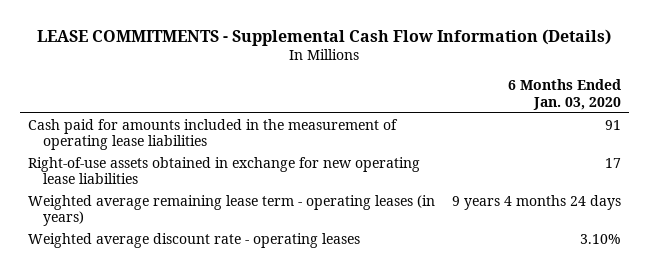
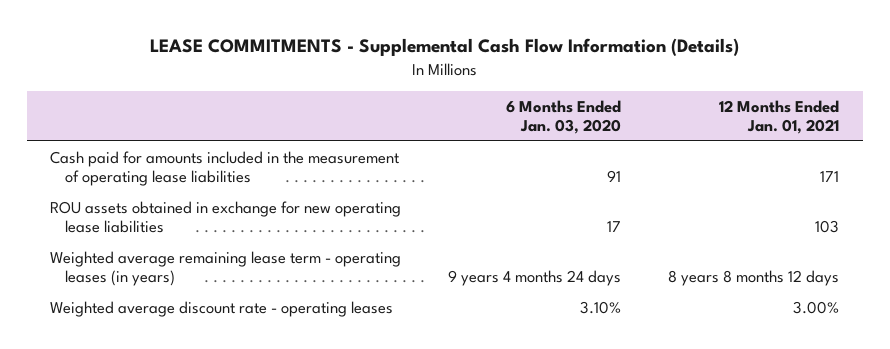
- | 6 Months Ended Jan. 03, 2020
+ | 6 Months Ended Jan. 03, 2020 | 12 Months Ended Jan. 01, 2021
- Right-of-use assets obtained in exchange for new operating lease liabilities | 17
+ ROU assets obtained in exchange for new operating lease liabilities | 17 | 103

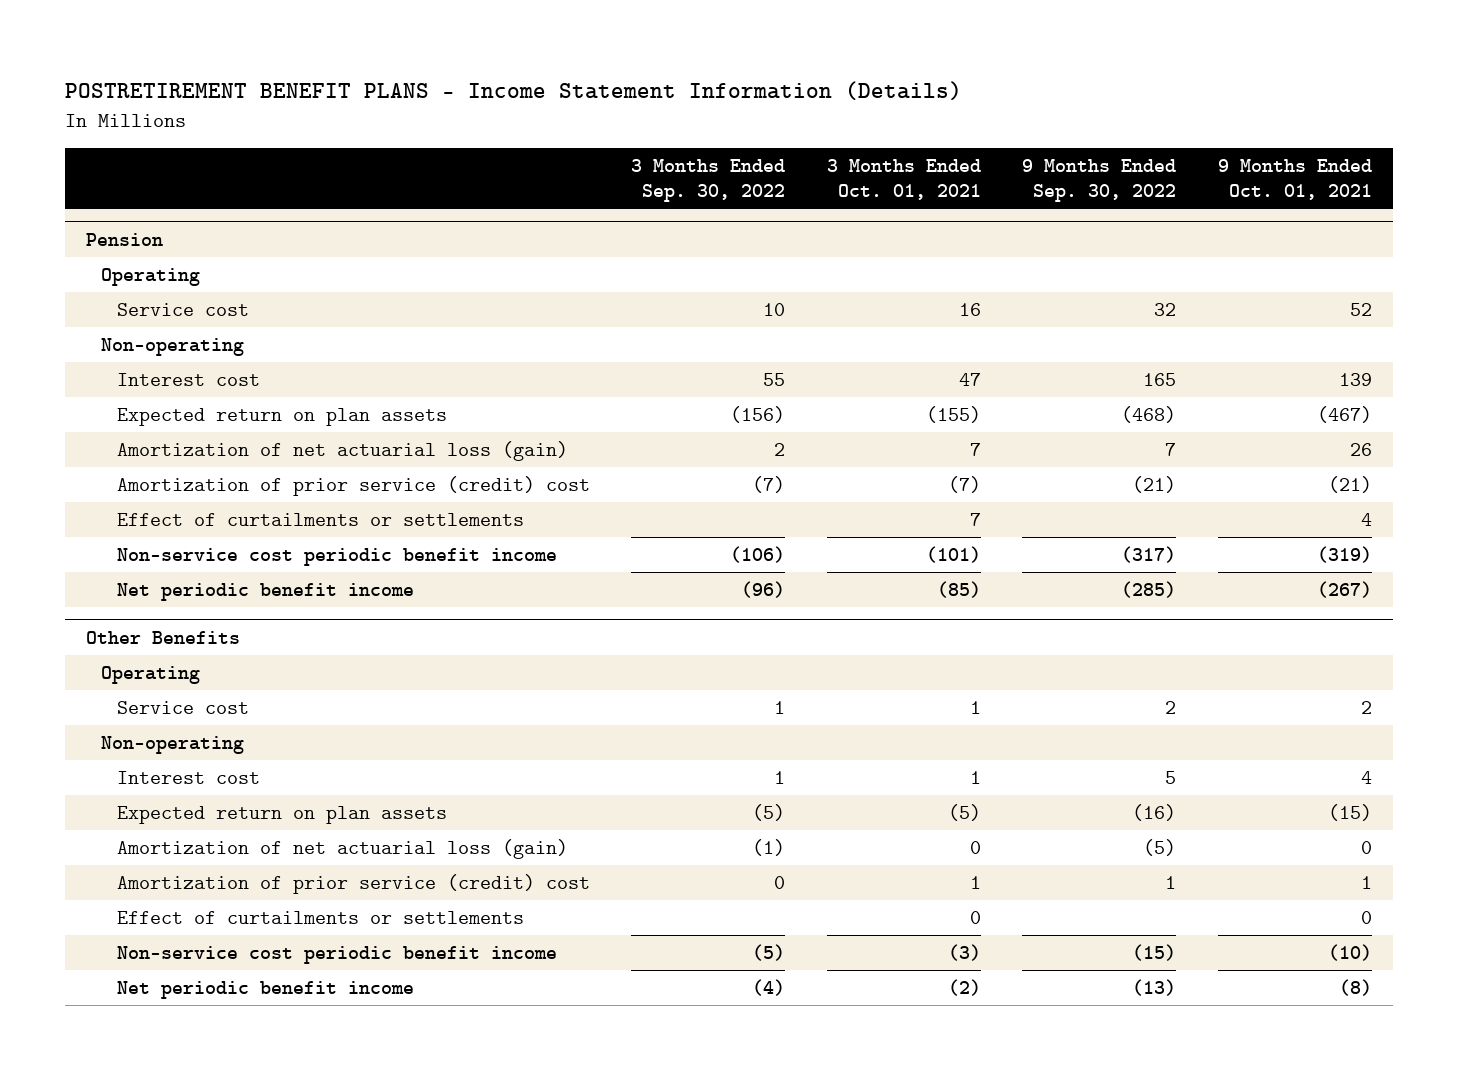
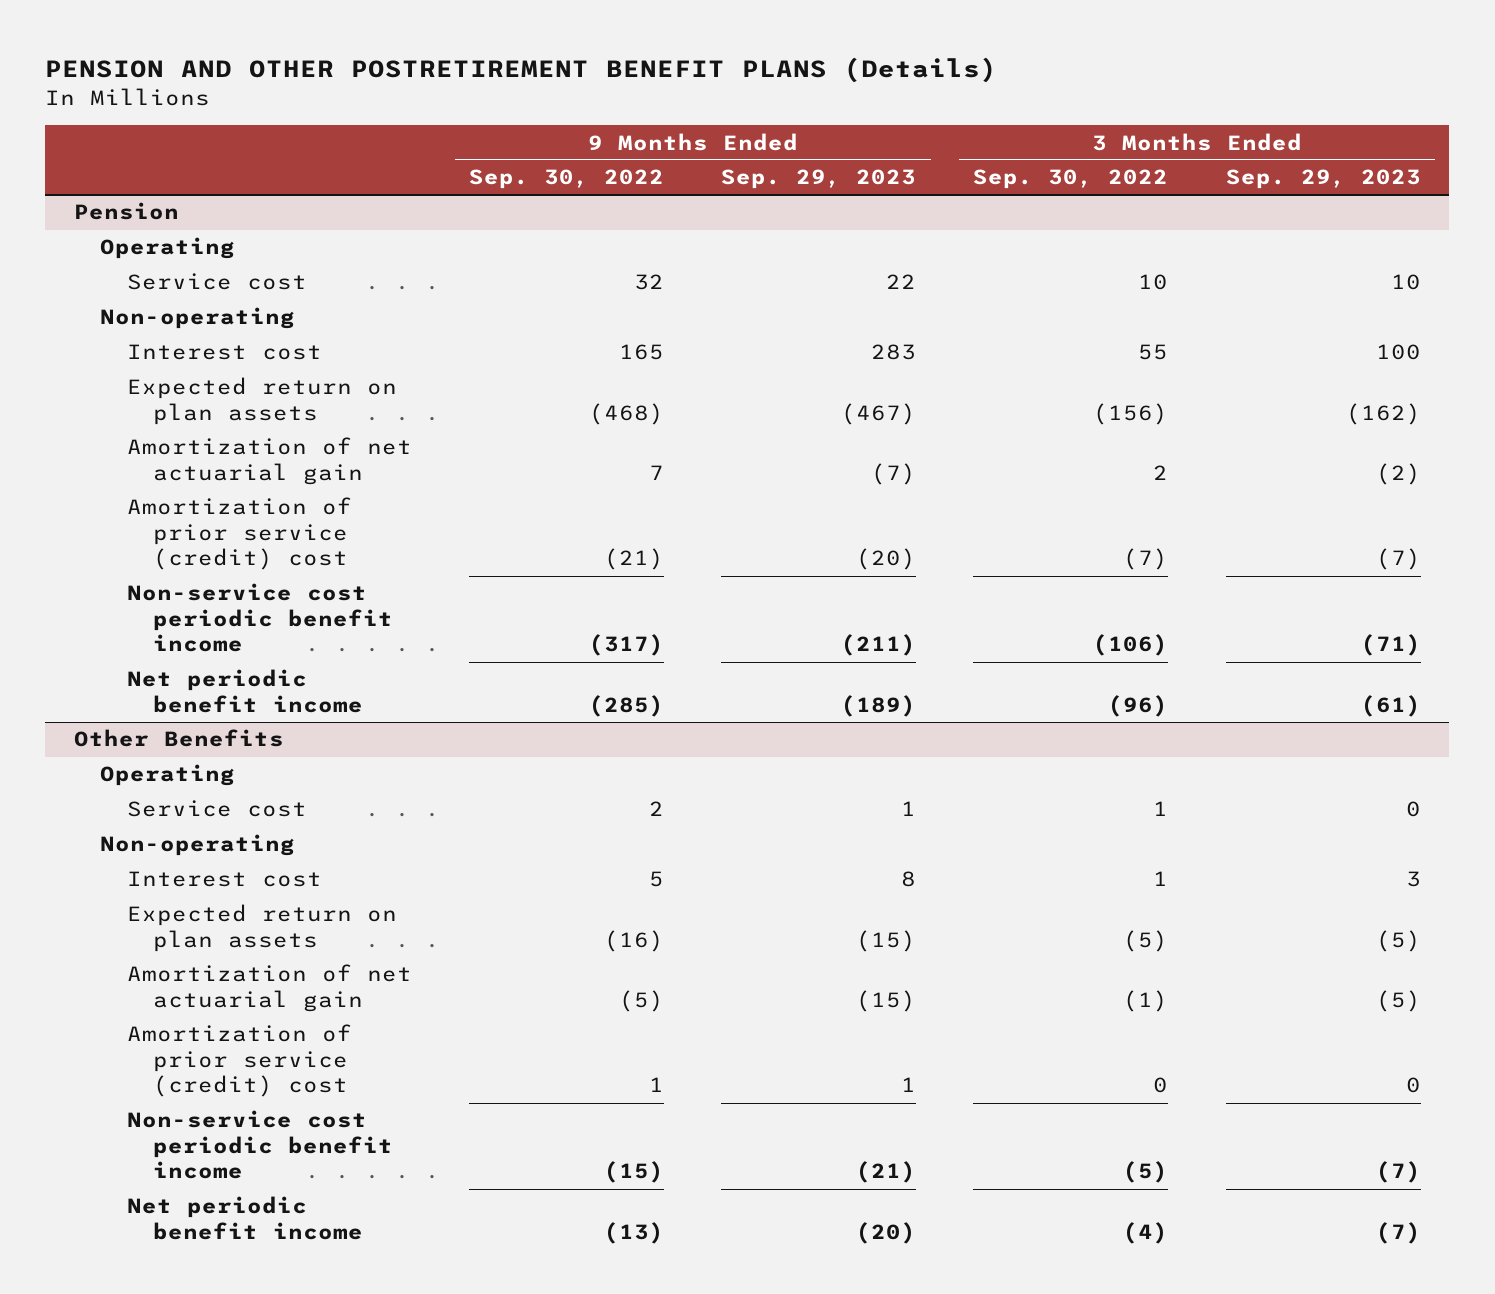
- POSTRETIREMENT BENEFIT PLANS - Income Statement Information (Details)
+ PENSION AND OTHER POSTRETIREMENT BENEFIT PLANS (Details)
- | 3 Months Ended Sep. 30, 2022 | 3 Months Ended Oct. 01, 2021 | 9 Months Ended Sep. 30, 2022 | 9 Months Ended Oct. 01, 2021
+ | 9 Months Ended Sep. 30, 2022 | 9 Months Ended Sep. 29, 2023 | 3 Months Ended Sep. 30, 2022 | 3 Months Ended Sep. 29, 2023
@ Pension
- Amortization of net actuarial loss (gain) | 2 | 7 | 7 | 26
+ Amortization of net actuarial gain | 7 | (7) | 2 | (2)
- Effect of curtailments or settlements | | 7 | | 4
@ Other Benefits
- Amortization of net actuarial loss (gain) | (1) | 0 | (5) | 0
+ Amortization of net actuarial gain | (5) | (15) | (1) | (5)
- Effect of curtailments or settlements | | 0 | | 0

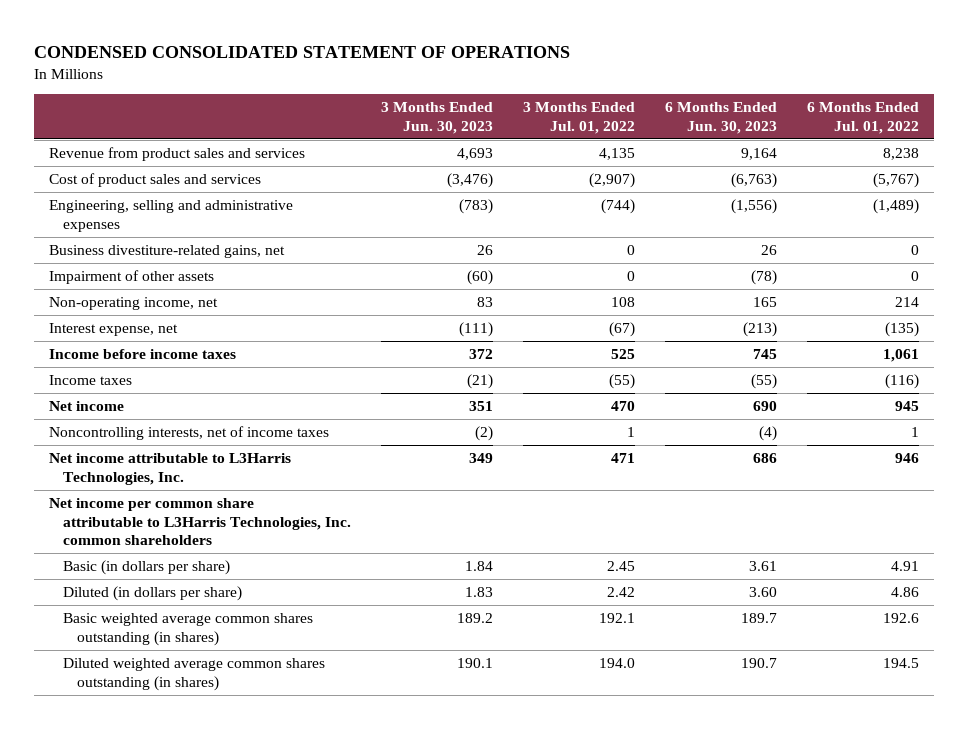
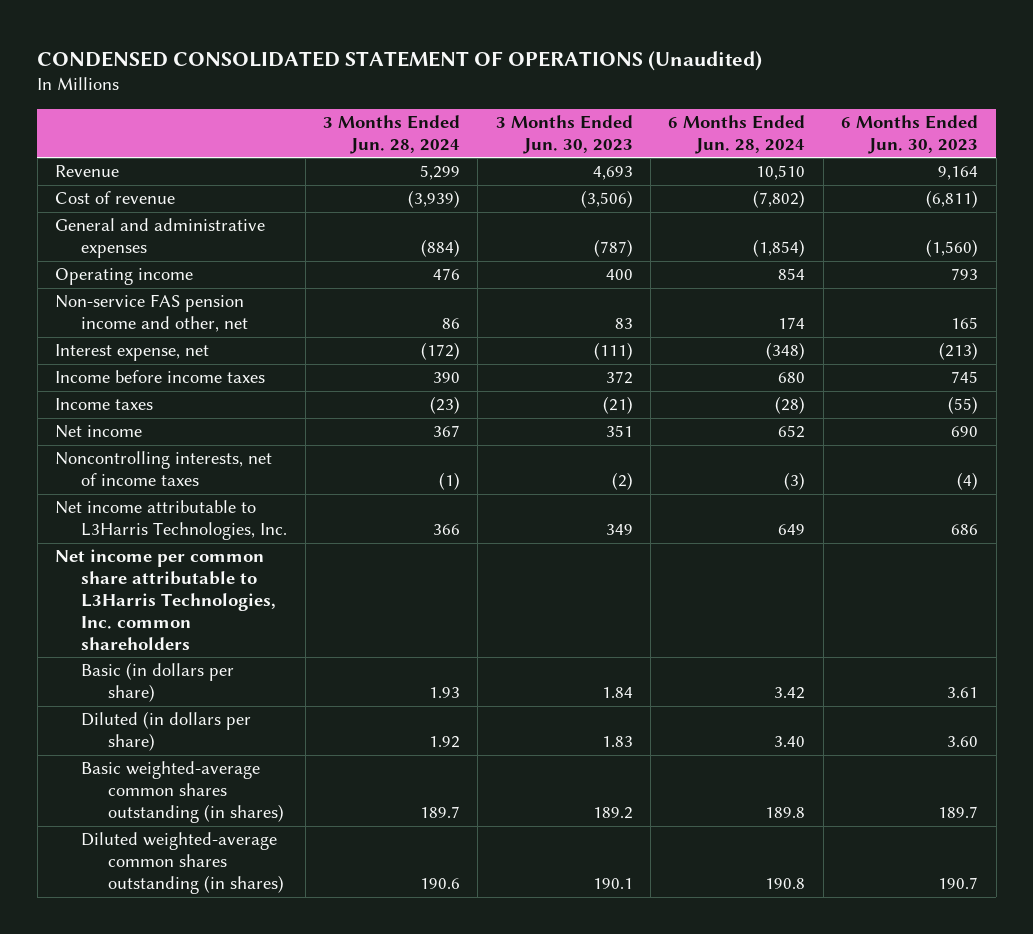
- CONDENSED CONSOLIDATED STATEMENT OF OPERATIONS
+ CONDENSED CONSOLIDATED STATEMENT OF OPERATIONS (Unaudited)
- | 3 Months Ended Jun. 30, 2023 | 3 Months Ended Jul. 01, 2022 | 6 Months Ended Jun. 30, 2023 | 6 Months Ended Jul. 01, 2022
+ | 3 Months Ended Jun. 28, 2024 | 3 Months Ended Jun. 30, 2023 | 6 Months Ended Jun. 28, 2024 | 6 Months Ended Jun. 30, 2023
- Revenue from product sales and services | 4,693 | 4,135 | 9,164 | 8,238
- Cost of product sales and services | (3,476) | (2,907) | (6,763) | (5,767)
- Engineering, selling and administrative expenses | (783) | (744) | (1,556) | (1,489)
- Business divestiture-related gains, net | 26 | 0 | 26 | 0
- Impairment of other assets | (60) | 0 | (78) | 0
- Non-operating income, net | 83 | 108 | 165 | 214
+ Revenue | 5,299 | 4,693 | 10,510 | 9,164
+ Cost of revenue | (3,939) | (3,506) | (7,802) | (6,811)
+ General and administrative expenses | (884) | (787) | (1,854) | (1,560)
+ Operating income | 476 | 400 | 854 | 793
+ Non-service FAS pension income and other, net | 86 | 83 | 174 | 165
- Basic weighted average common shares outstanding (in shares) | 189.2 | 192.1 | 189.7 | 192.6
- Diluted weighted average common shares outstanding (in shares) | 190.1 | 194.0 | 190.7 | 194.5
+ Basic weighted-average common shares outstanding (in shares) | 189.7 | 189.2 | 189.8 | 189.7
+ Diluted weighted-average common shares outstanding (in shares) | 190.6 | 190.1 | 190.8 | 190.7

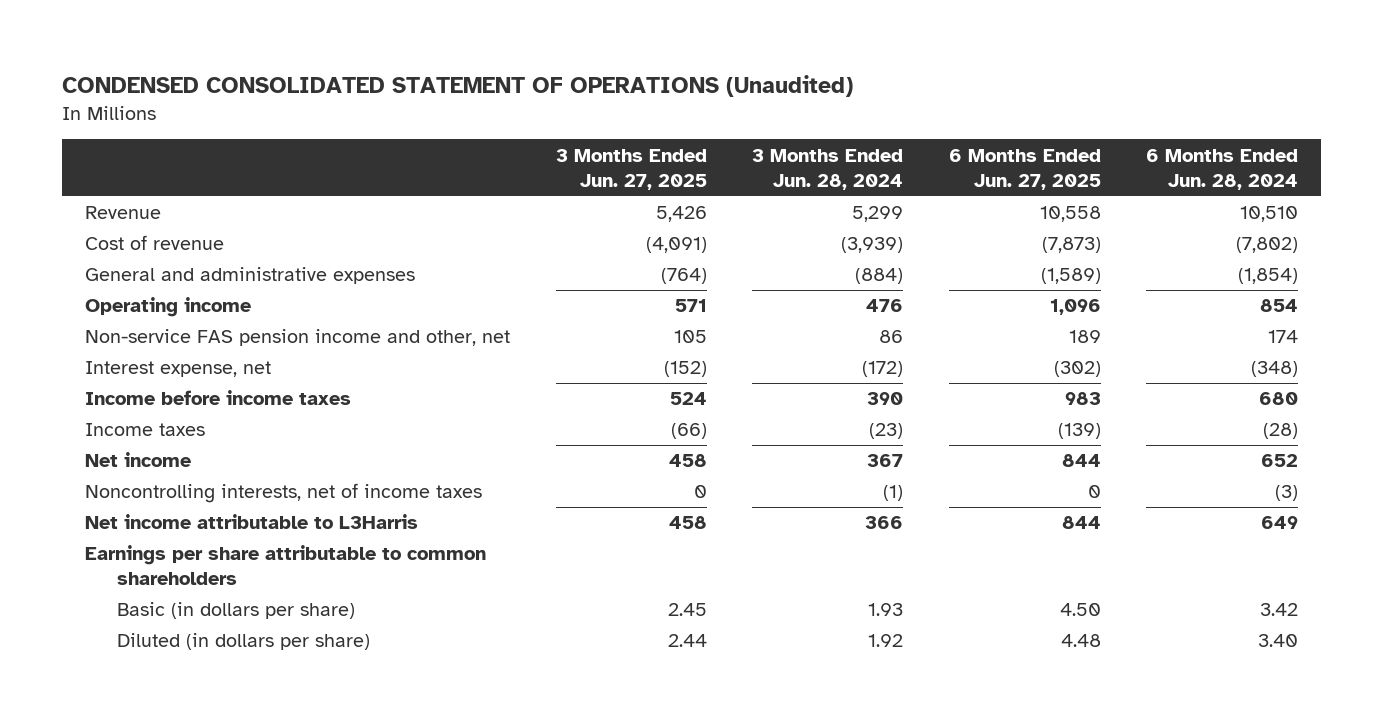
- | 3 Months Ended Jun. 28, 2024 | 3 Months Ended Jun. 30, 2023 | 6 Months Ended Jun. 28, 2024 | 6 Months Ended Jun. 30, 2023
+ | 3 Months Ended Jun. 27, 2025 | 3 Months Ended Jun. 28, 2024 | 6 Months Ended Jun. 27, 2025 | 6 Months Ended Jun. 28, 2024
- Net income attributable to L3Harris Technologies, Inc. | 366 | 349 | 649 | 686
- Net income per common share attributable to L3Harris Technologies, Inc. common shareholders
+ Net income attributable to L3Harris | 458 | 366 | 844 | 649
+ Earnings per share attributable to common shareholders
- Basic weighted-average common shares outstanding (in shares) | 189.7 | 189.2 | 189.8 | 189.7
- Diluted weighted-average common shares outstanding (in shares) | 190.6 | 190.1 | 190.8 | 190.7

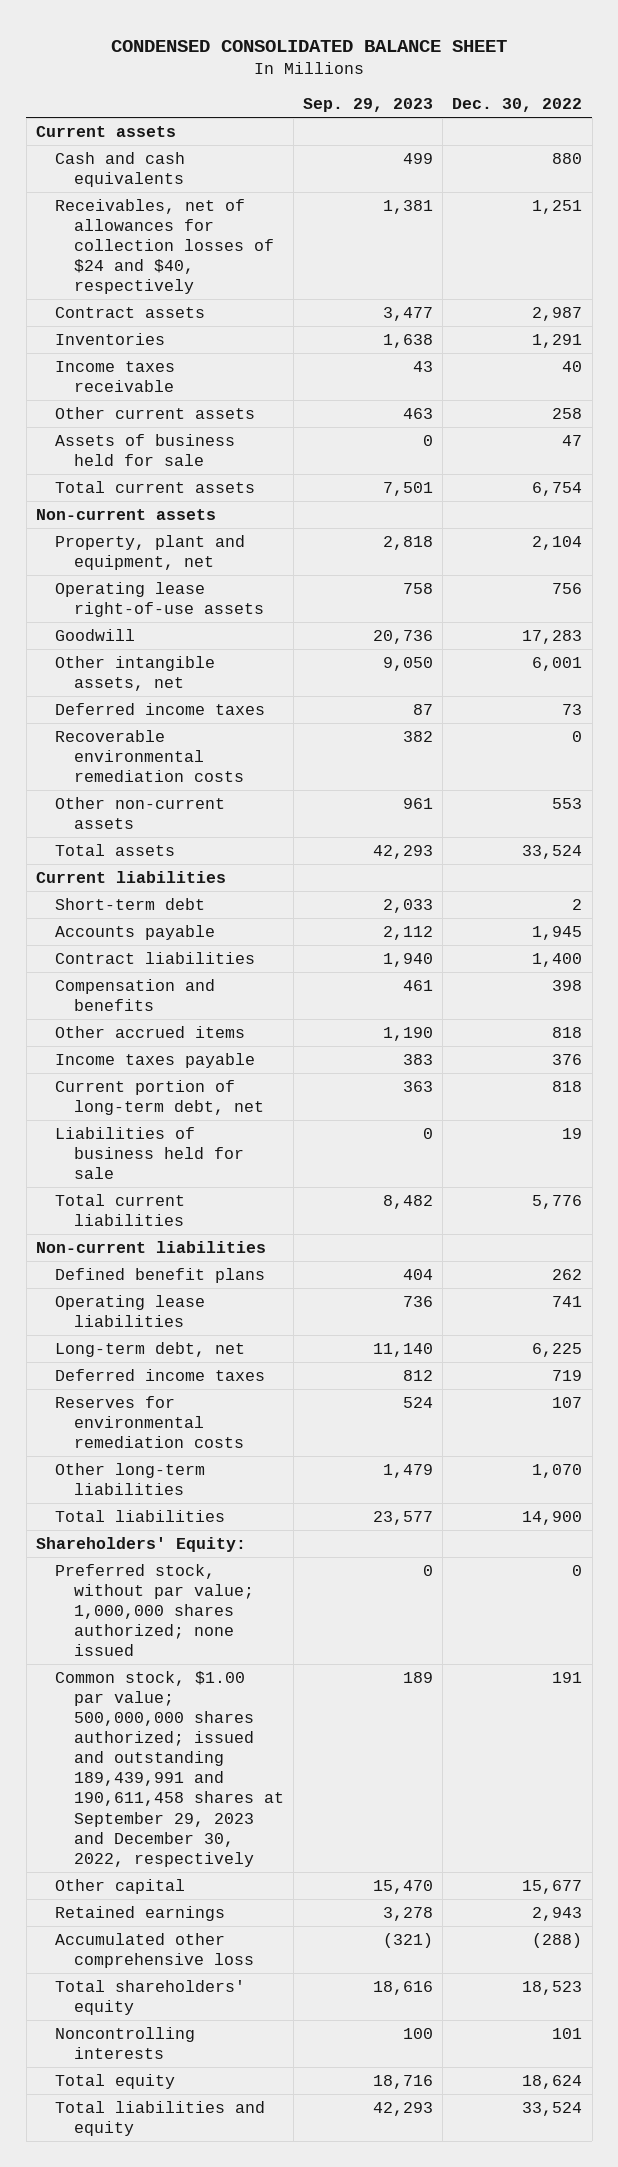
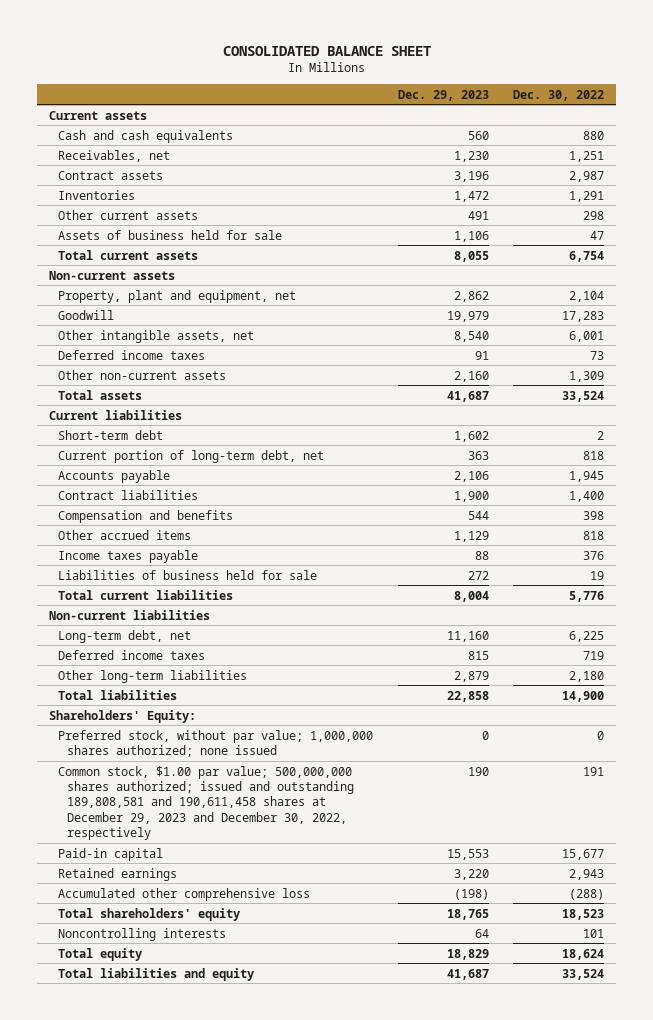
- CONDENSED CONSOLIDATED BALANCE SHEET
+ CONSOLIDATED BALANCE SHEET
- | Sep. 29, 2023 | Dec. 30, 2022
+ | Dec. 29, 2023 | Dec. 30, 2022
- Receivables, net of allowances for collection losses of $24 and $40, respectively | 1,381 | 1,251
+ Receivables, net | 1,230 | 1,251
- Income taxes receivable | 43 | 40
- Other current assets | 463 | 258
+ Other current assets | 491 | 298
- Operating lease right-of-use assets | 758 | 756
- Recoverable environmental remediation costs | 382 | 0
- Other non-current assets | 961 | 553
+ Other non-current assets | 2,160 | 1,309
moved up: Current portion of long-term debt, net | 363 | 818
- Defined benefit plans | 404 | 262
- Operating lease liabilities | 736 | 741
- Reserves for environmental remediation costs | 524 | 107
- Other long-term liabilities | 1,479 | 1,070
+ Other long-term liabilities | 2,879 | 2,180
- Common stock, $1.00 par value; 500,000,000 shares authorized; issued and outstanding 189,439,991 and 190,611,458 shares at September 29, 2023 and December 30, 2022, respectively | 189 | 191
- Other capital | 15,470 | 15,677
+ Common stock, $1.00 par value; 500,000,000 shares authorized; issued and outstanding 189,808,581 and 190,611,458 shares at December 29, 2023 and December 30, 2022, respectively | 190 | 191
+ Paid-in capital | 15,553 | 15,677

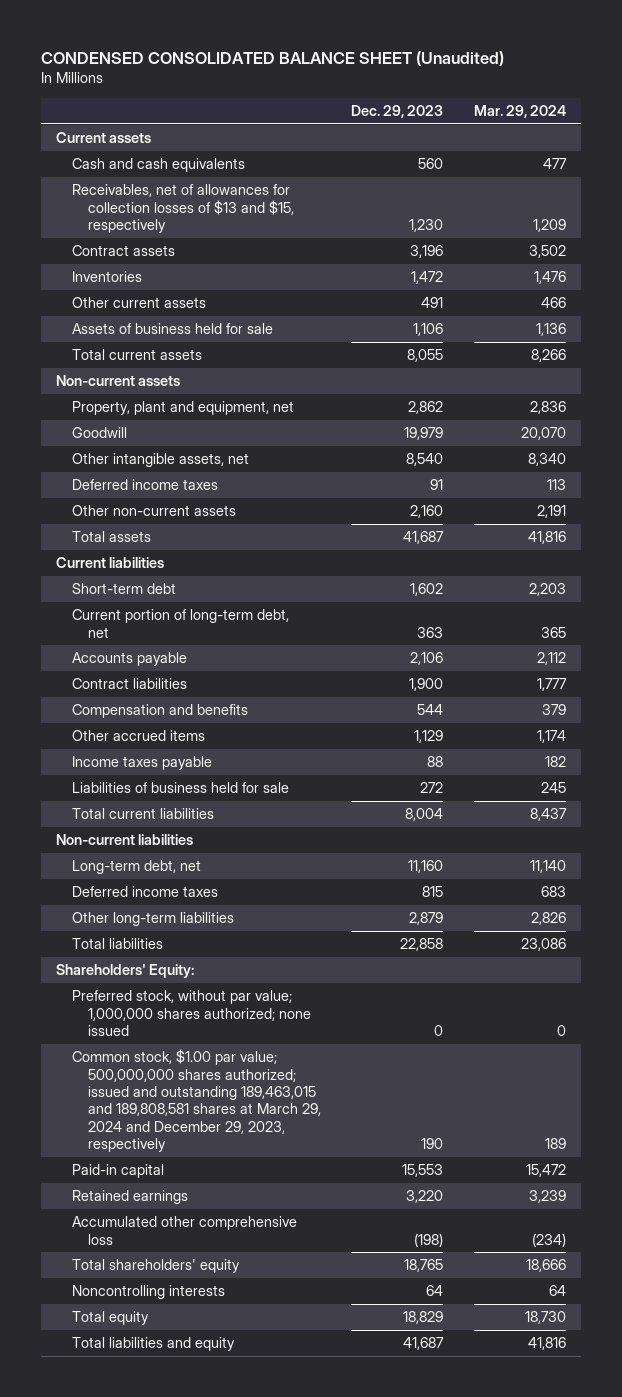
- CONSOLIDATED BALANCE SHEET
+ CONDENSED CONSOLIDATED BALANCE SHEET (Unaudited)
- | Dec. 29, 2023 | Dec. 30, 2022
+ | Dec. 29, 2023 | Mar. 29, 2024
- Receivables, net | 1,230 | 1,251
+ Receivables, net of allowances for collection losses of $13 and $15, respectively | 1,230 | 1,209
- Common stock, $1.00 par value; 500,000,000 shares authorized; issued and outstanding 189,808,581 and 190,611,458 shares at December 29, 2023 and December 30, 2022, respectively | 190 | 191
+ Common stock, $1.00 par value; 500,000,000 shares authorized; issued and outstanding 189,463,015 and 189,808,581 shares at March 29, 2024 and December 29, 2023, respectively | 190 | 189

